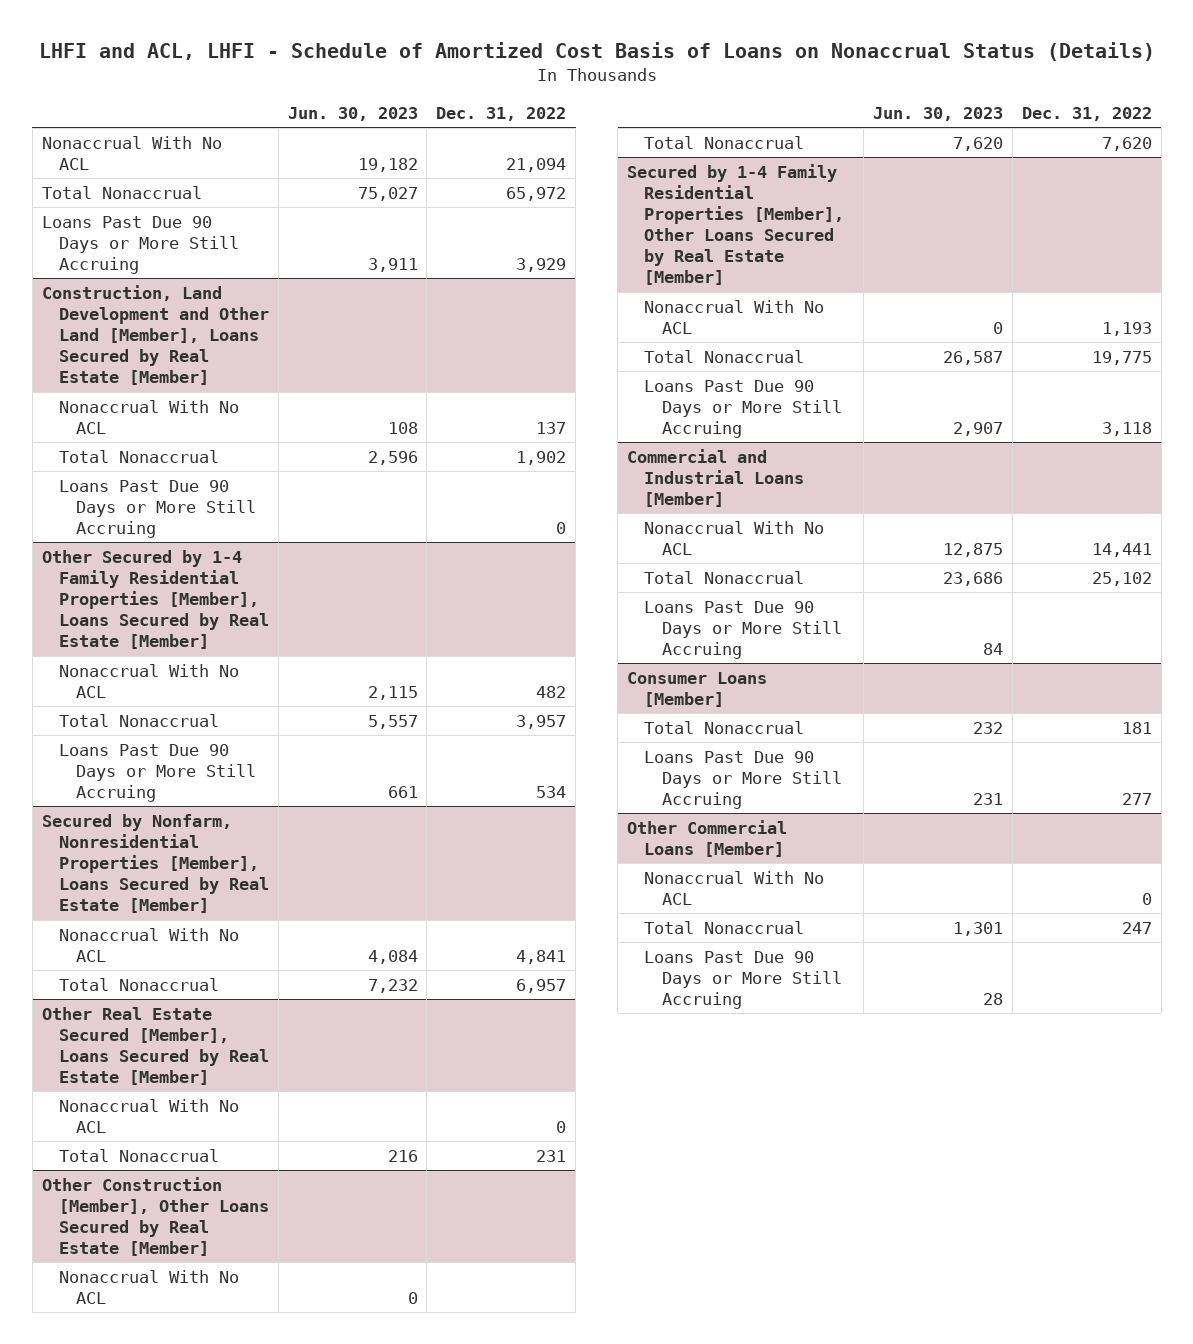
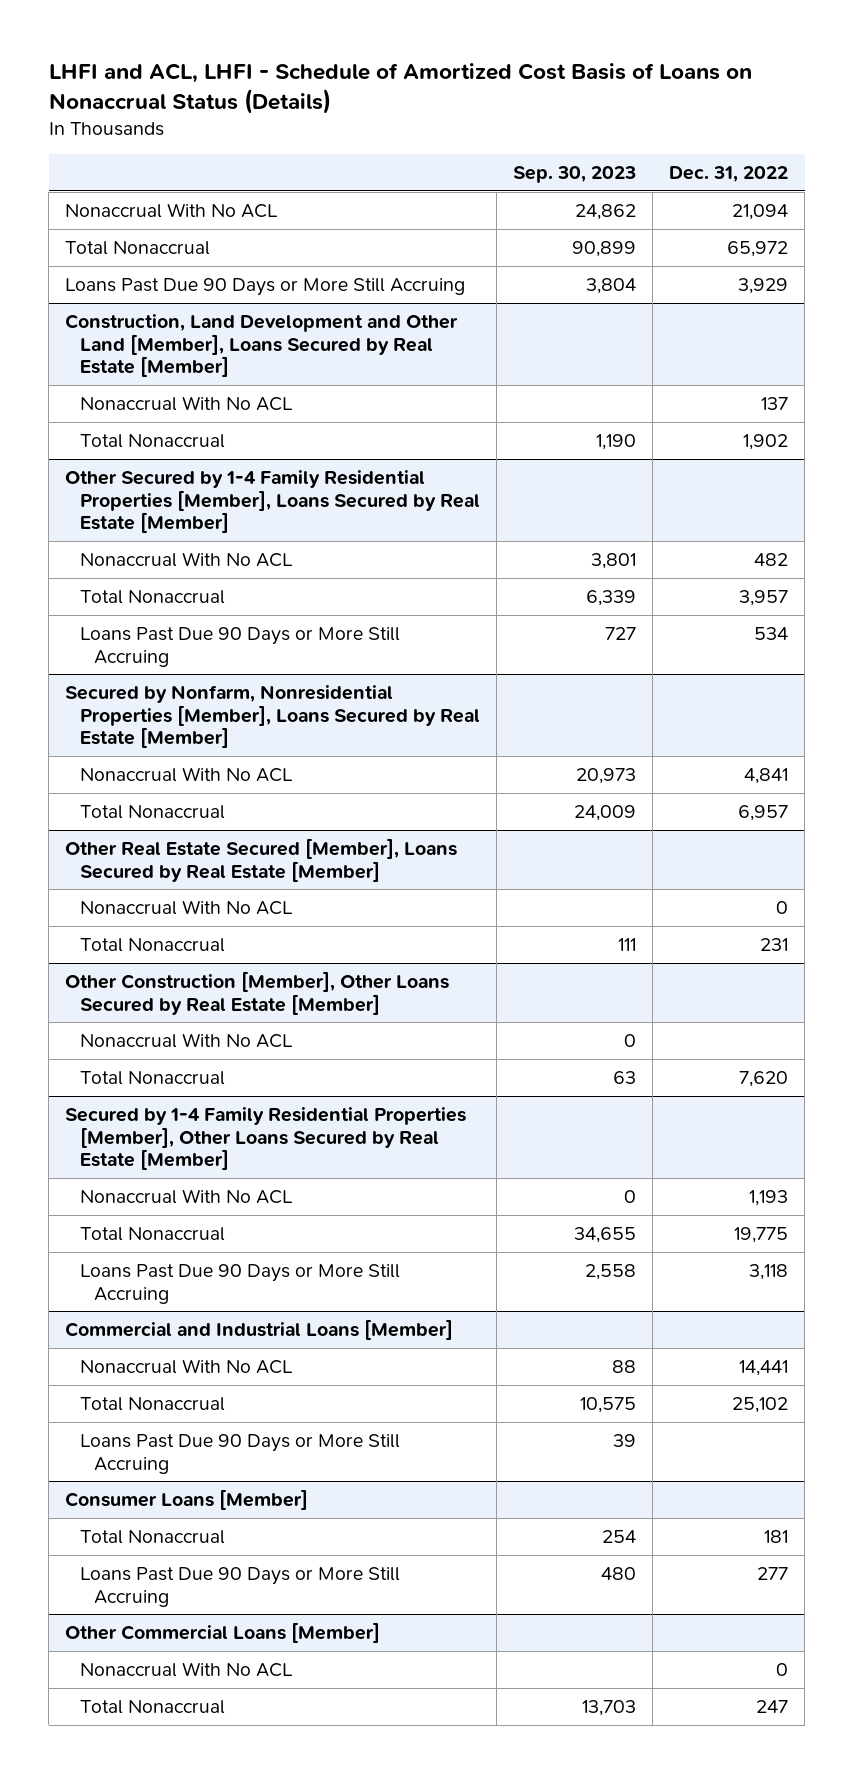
- | Jun. 30, 2023 | Dec. 31, 2022
+ | Sep. 30, 2023 | Dec. 31, 2022
@ Construction, Land Development and Other Land [Member], Loans Secured by Real Estate [Member]
- Loans Past Due 90 Days or More Still Accruing | | 0
@ Other Commercial Loans [Member]
- Loans Past Due 90 Days or More Still Accruing | 28 |

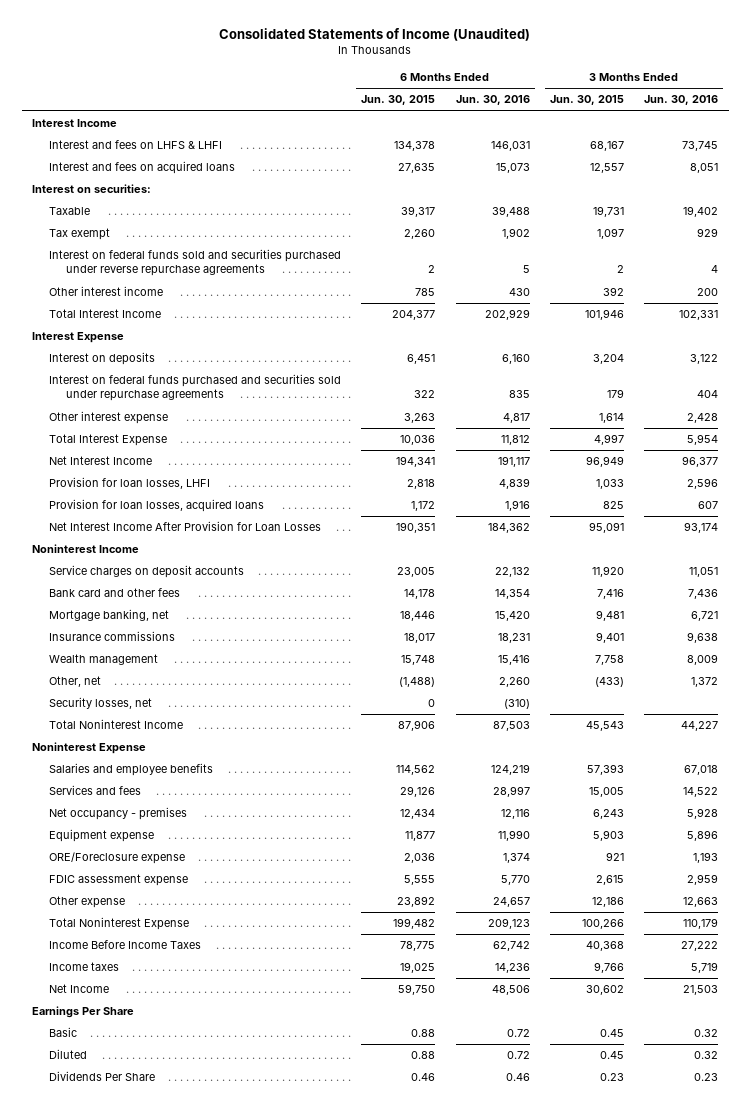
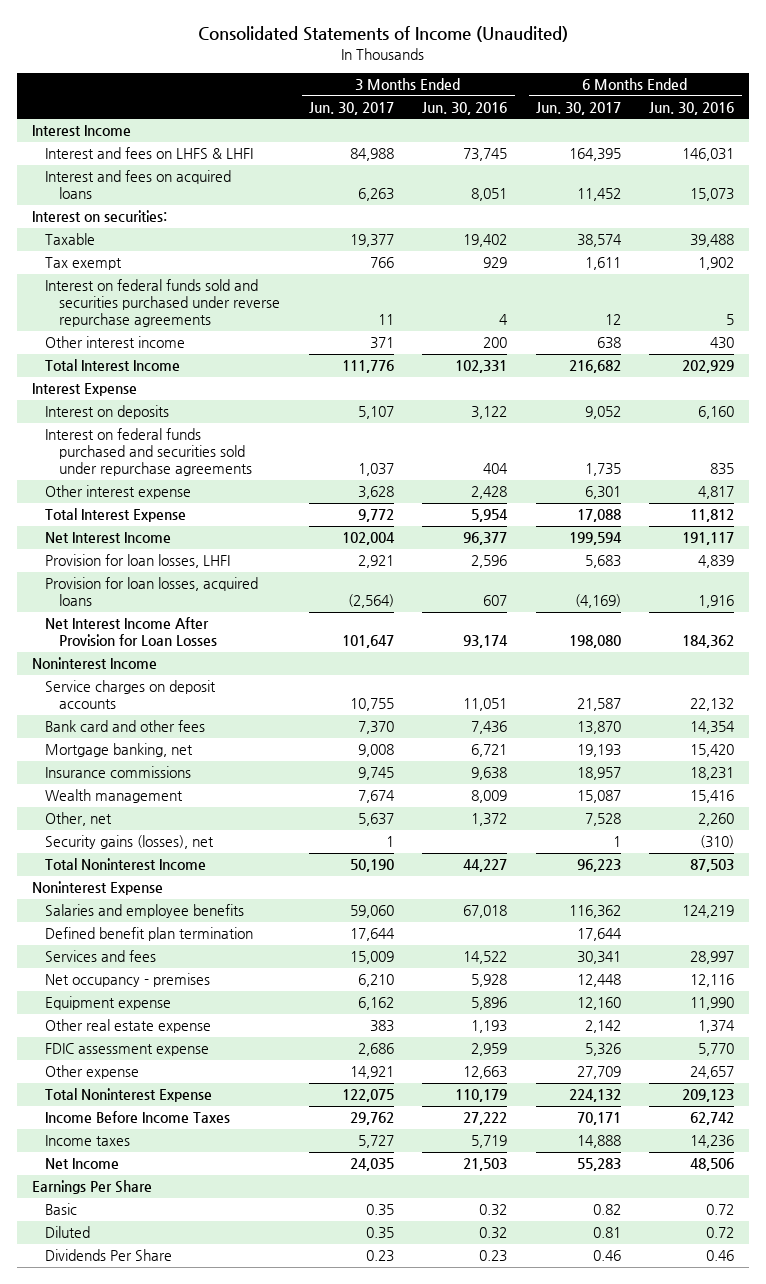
- | 6 Months Ended Jun. 30, 2015 | 6 Months Ended Jun. 30, 2016 | 3 Months Ended Jun. 30, 2015 | 3 Months Ended Jun. 30, 2016
+ | 3 Months Ended Jun. 30, 2017 | 3 Months Ended Jun. 30, 2016 | 6 Months Ended Jun. 30, 2017 | 6 Months Ended Jun. 30, 2016
- Security losses, net | 0 | (310) | |
+ Security gains (losses), net | 1 | | 1 | (310)
+ Defined benefit plan termination | 17,644 | | 17,644 |
- ORE/Foreclosure expense | 2,036 | 1,374 | 921 | 1,193
+ Other real estate expense | 383 | 1,193 | 2,142 | 1,374

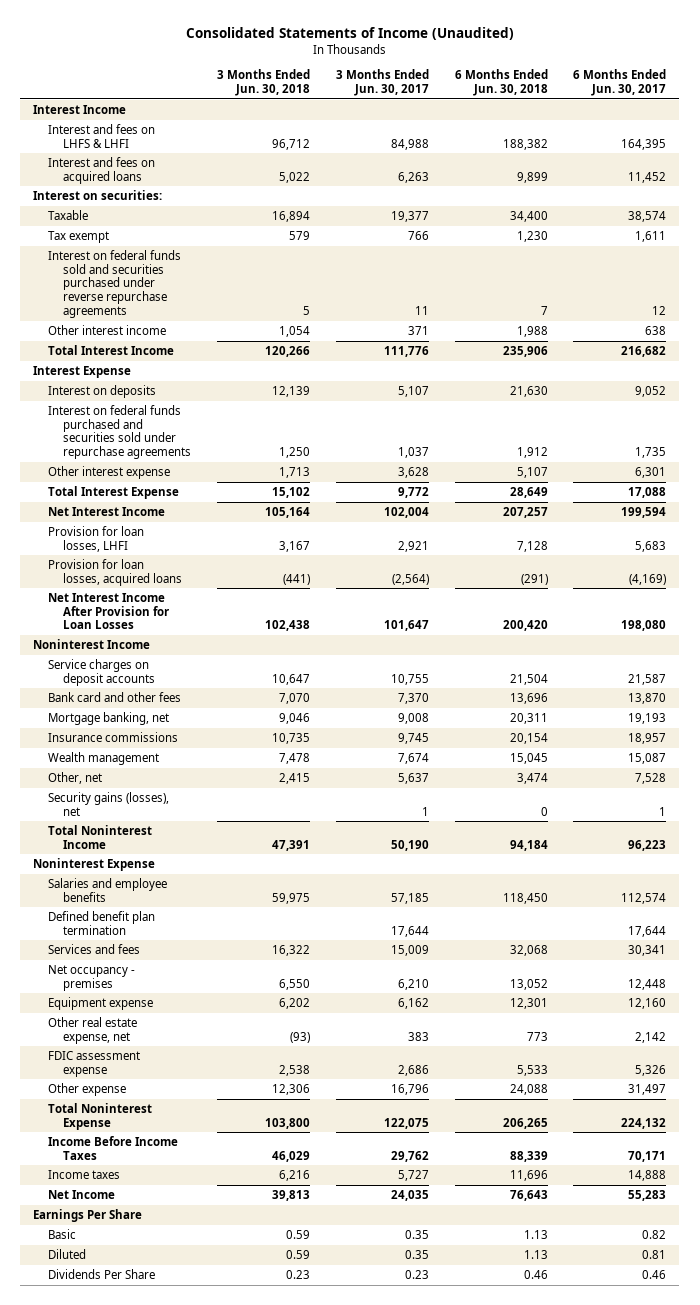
- | 3 Months Ended Jun. 30, 2017 | 3 Months Ended Jun. 30, 2016 | 6 Months Ended Jun. 30, 2017 | 6 Months Ended Jun. 30, 2016
+ | 3 Months Ended Jun. 30, 2018 | 3 Months Ended Jun. 30, 2017 | 6 Months Ended Jun. 30, 2018 | 6 Months Ended Jun. 30, 2017
- Salaries and employee benefits | 59,060 | 67,018 | 116,362 | 124,219
+ Salaries and employee benefits | 59,975 | 57,185 | 118,450 | 112,574
- Other real estate expense | 383 | 1,193 | 2,142 | 1,374
+ Other real estate expense, net | (93) | 383 | 773 | 2,142
- Other expense | 14,921 | 12,663 | 27,709 | 24,657
+ Other expense | 12,306 | 16,796 | 24,088 | 31,497

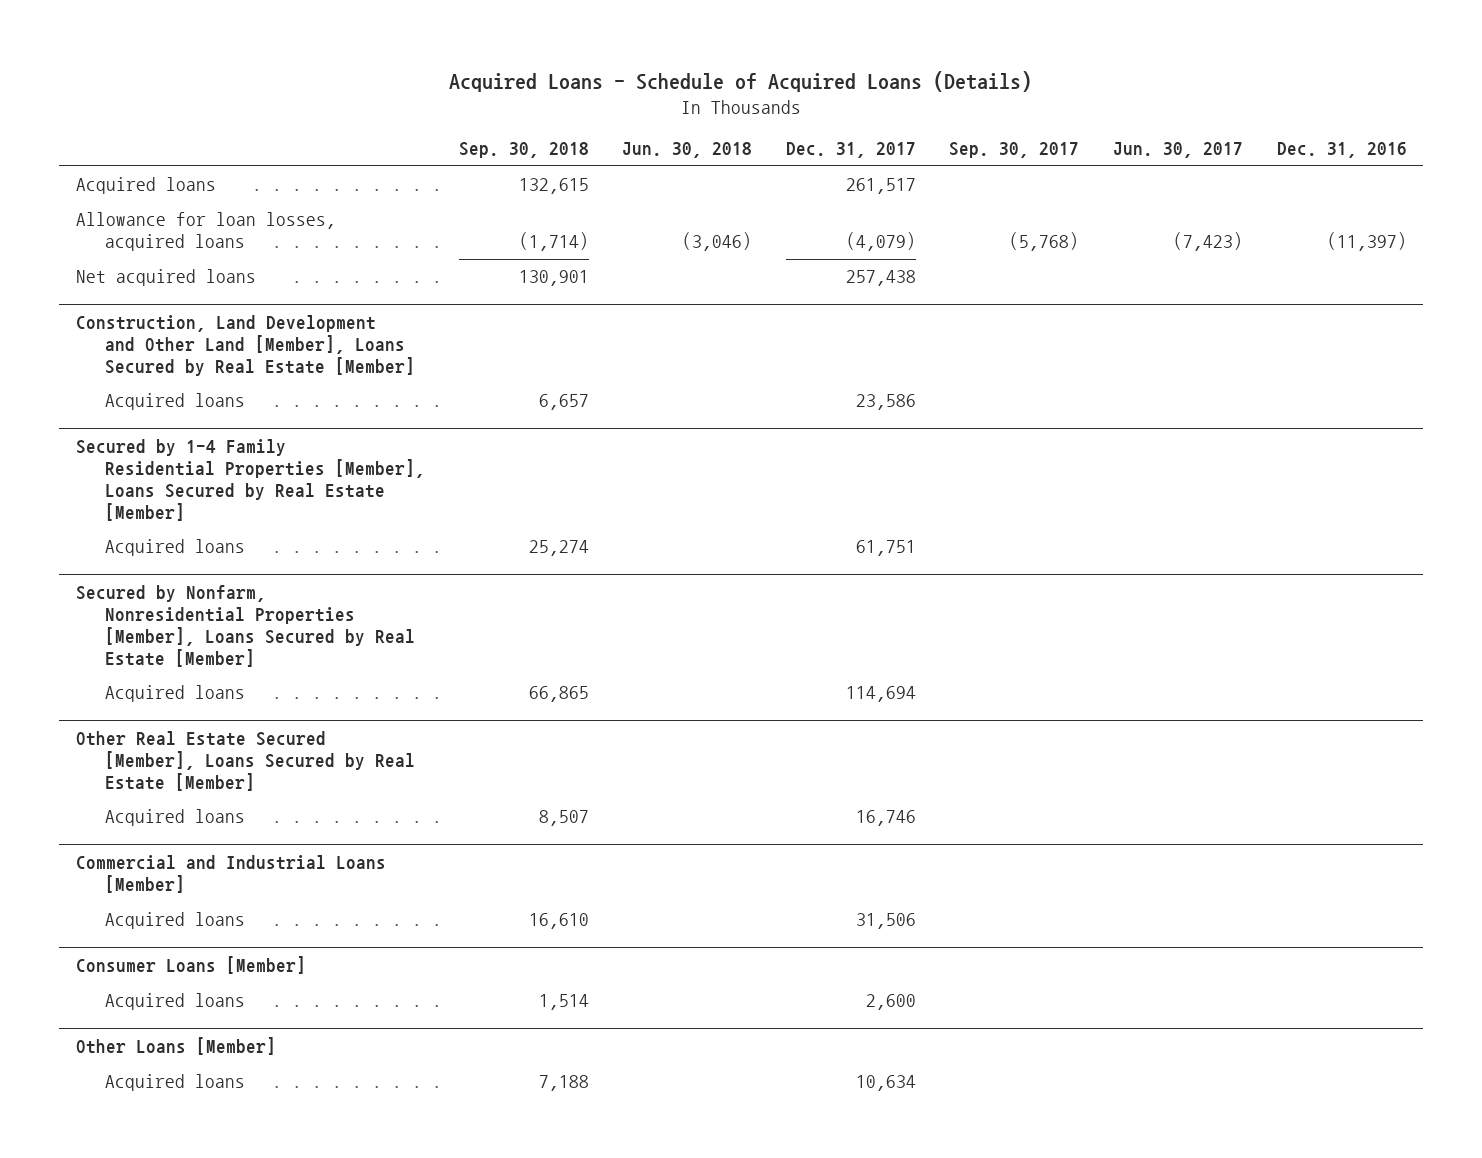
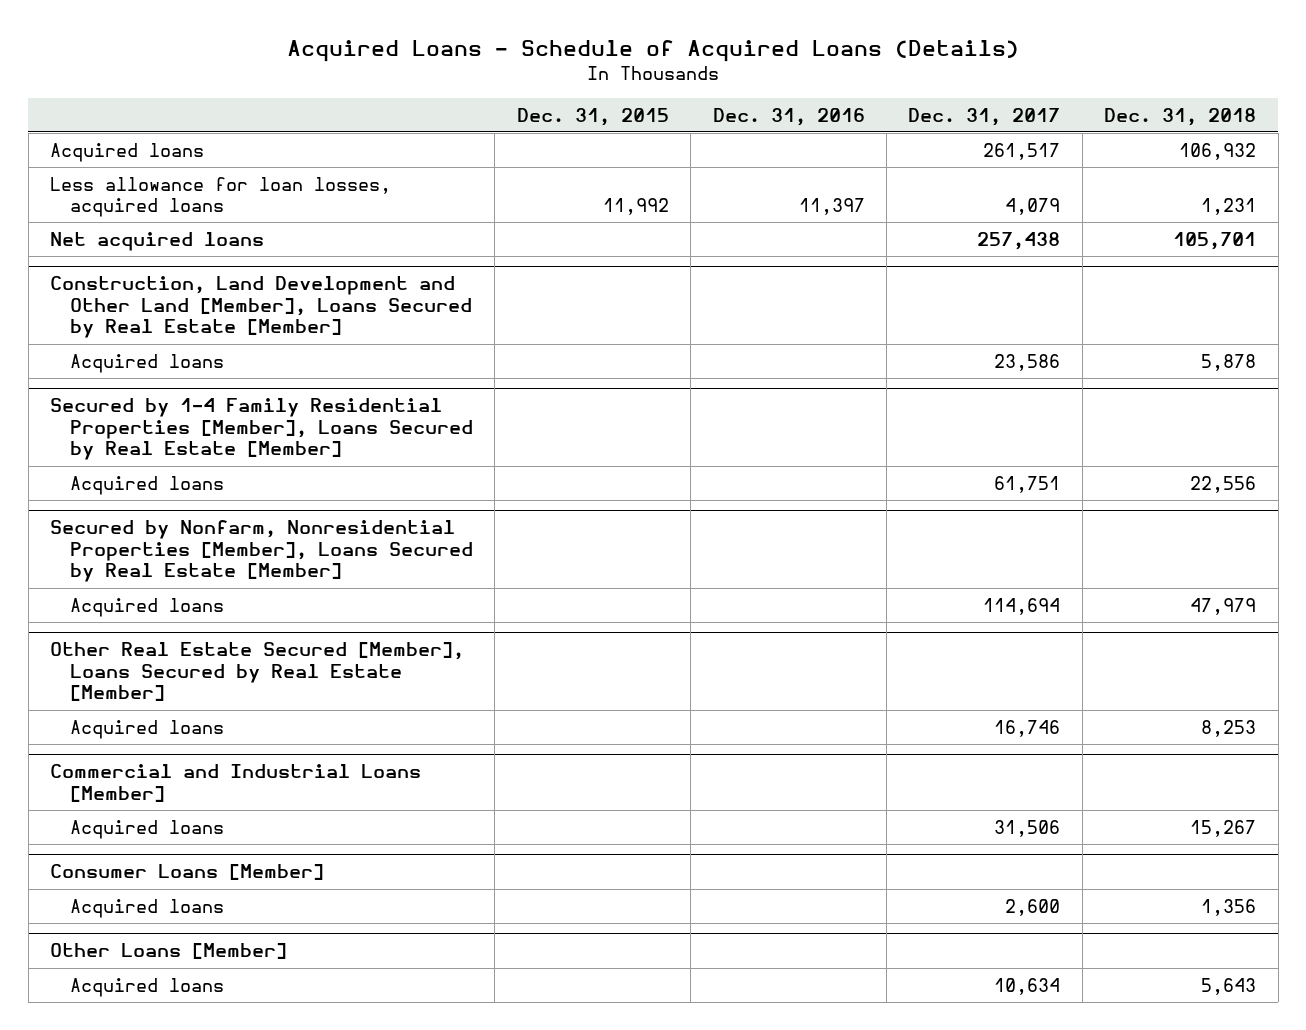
- | Sep. 30, 2018 | Jun. 30, 2018 | Dec. 31, 2017 | Sep. 30, 2017 | Jun. 30, 2017 | Dec. 31, 2016
+ | Dec. 31, 2015 | Dec. 31, 2016 | Dec. 31, 2017 | Dec. 31, 2018
- Allowance for loan losses, acquired loans | (1,714) | (3,046) | (4,079) | (5,768) | (7,423) | (11,397)
+ Less allowance for loan losses, acquired loans | 11,992 | 11,397 | 4,079 | 1,231

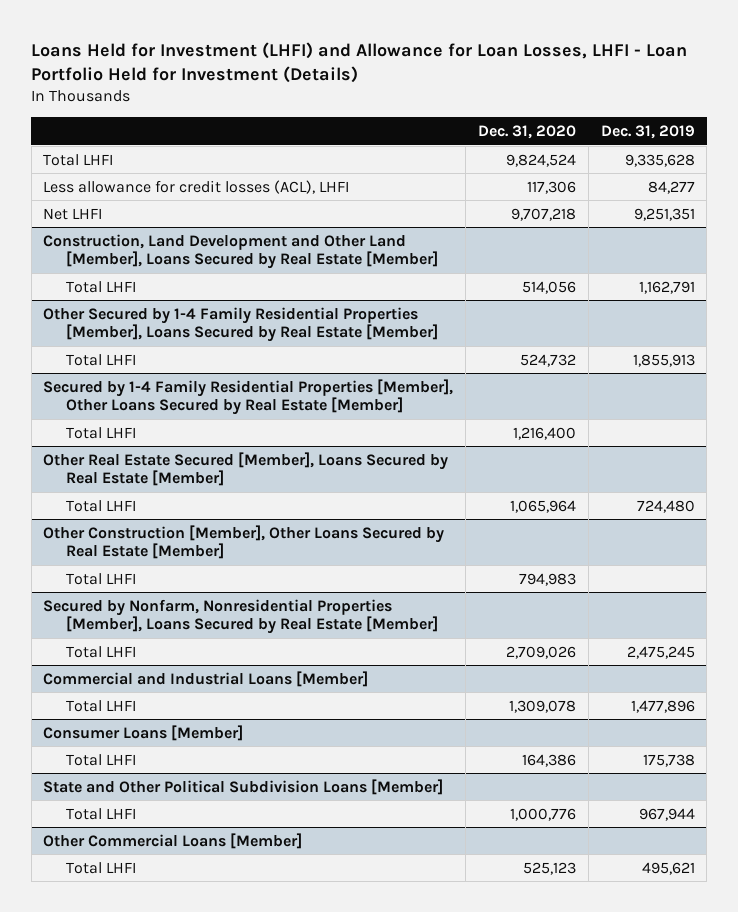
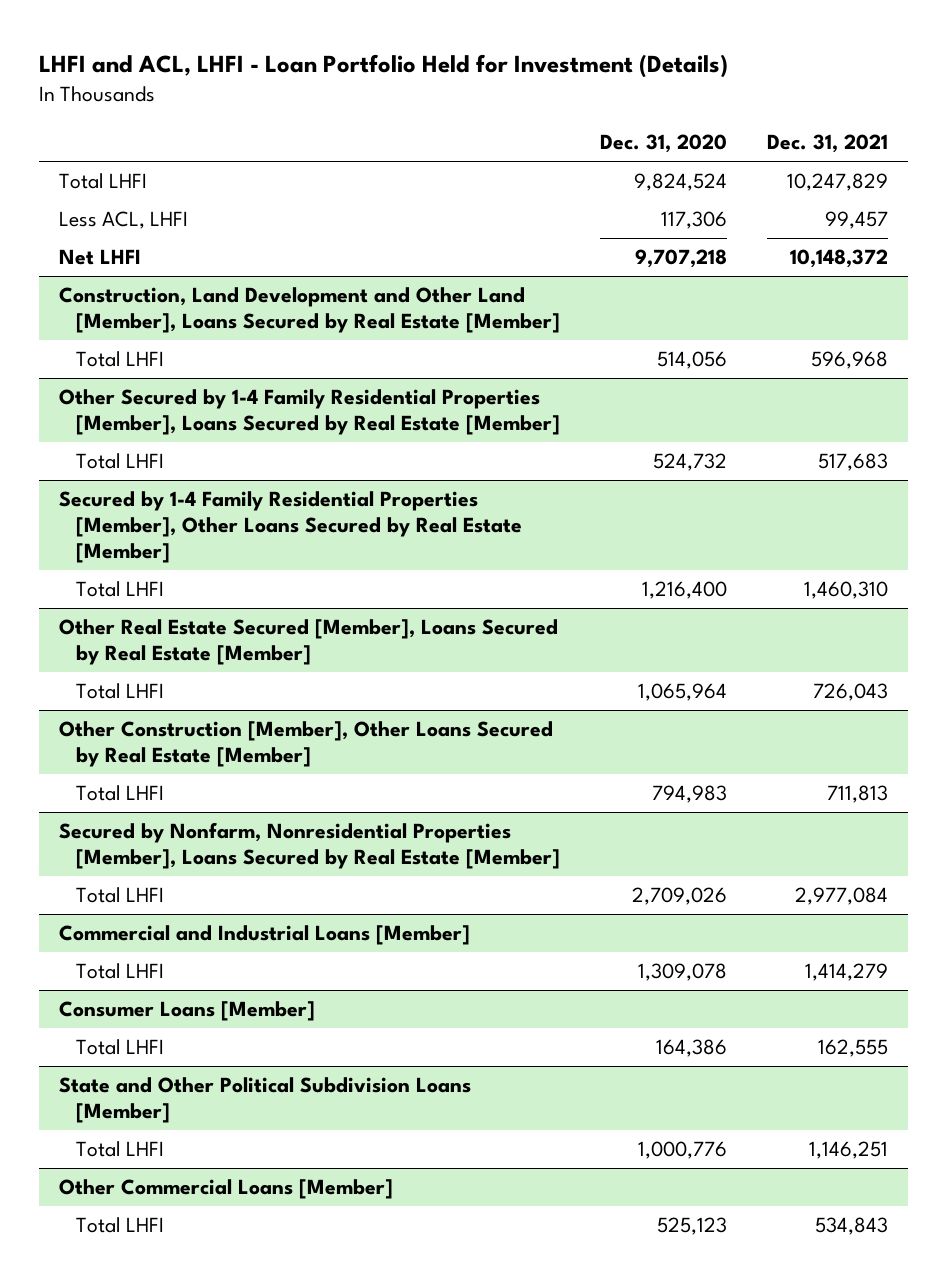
- Loans Held for Investment (LHFI) and Allowance for Loan Losses, LHFI - Loan Portfolio Held for Investment (Details)
+ LHFI and ACL, LHFI - Loan Portfolio Held for Investment (Details)
- | Dec. 31, 2020 | Dec. 31, 2019
+ | Dec. 31, 2020 | Dec. 31, 2021
- Less allowance for credit losses (ACL), LHFI | 117,306 | 84,277
+ Less ACL, LHFI | 117,306 | 99,457

